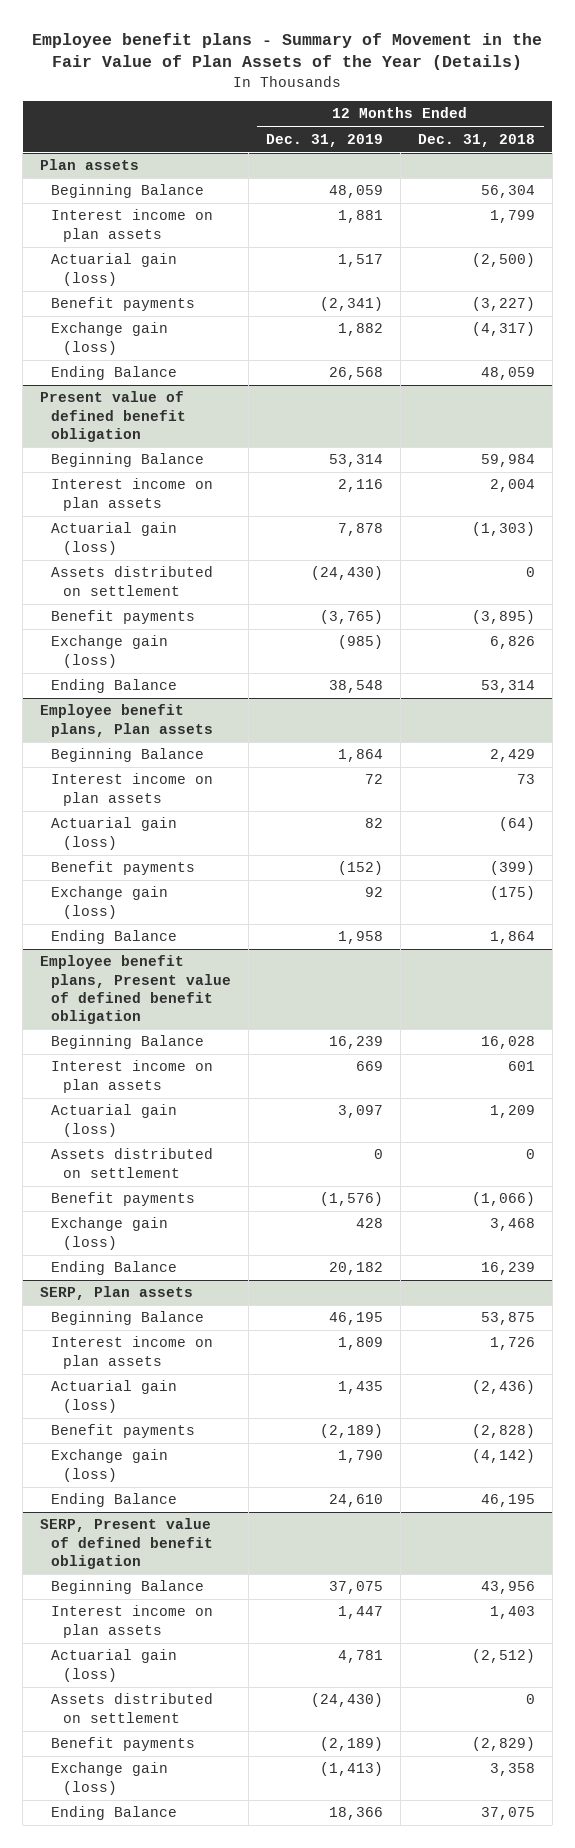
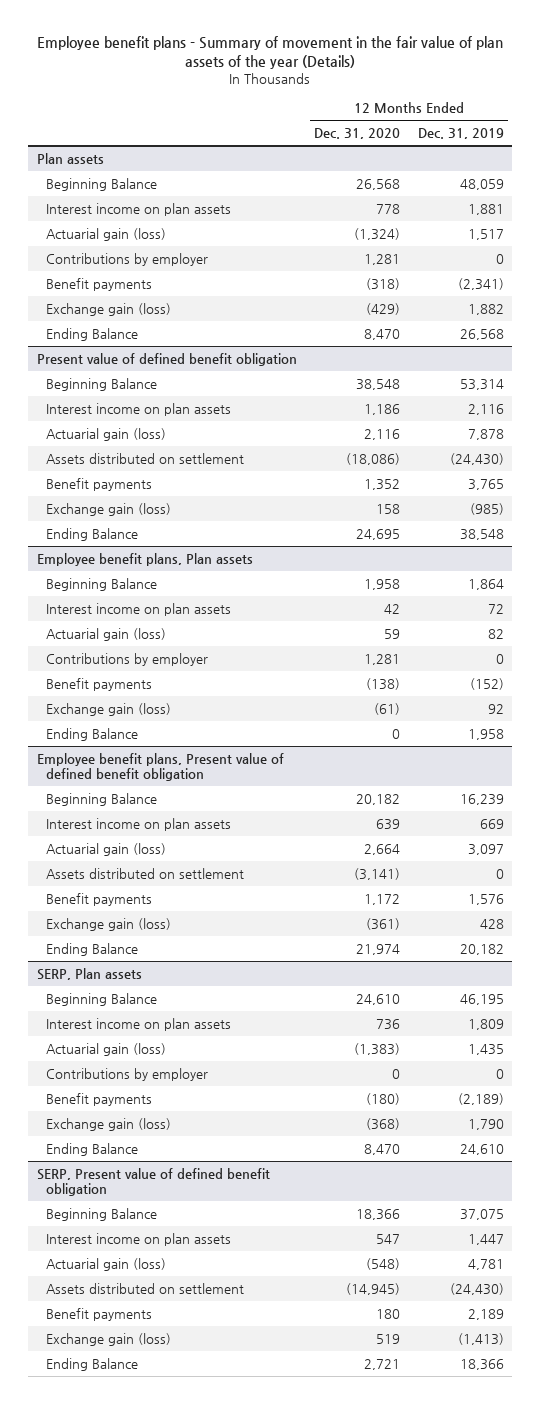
- Employee benefit plans - Summary of Movement in the Fair Value of Plan Assets of the Year (Details)
+ Employee benefit plans - Summary of movement in the fair value of plan assets of the year (Details)
- | 12 Months Ended Dec. 31, 2019 | 12 Months Ended Dec. 31, 2018
+ | 12 Months Ended Dec. 31, 2020 | 12 Months Ended Dec. 31, 2019
@ Plan assets
+ Contributions by employer | 1,281 | 0
@ Present value of defined benefit obligation
- Benefit payments | (3,765) | (3,895)
+ Benefit payments | 1,352 | 3,765
@ Employee benefit plans, Plan assets
+ Contributions by employer | 1,281 | 0
@ Employee benefit plans, Present value of defined benefit obligation
- Benefit payments | (1,576) | (1,066)
+ Benefit payments | 1,172 | 1,576
@ SERP, Plan assets
+ Contributions by employer | 0 | 0
@ SERP, Present value of defined benefit obligation
- Benefit payments | (2,189) | (2,829)
+ Benefit payments | 180 | 2,189

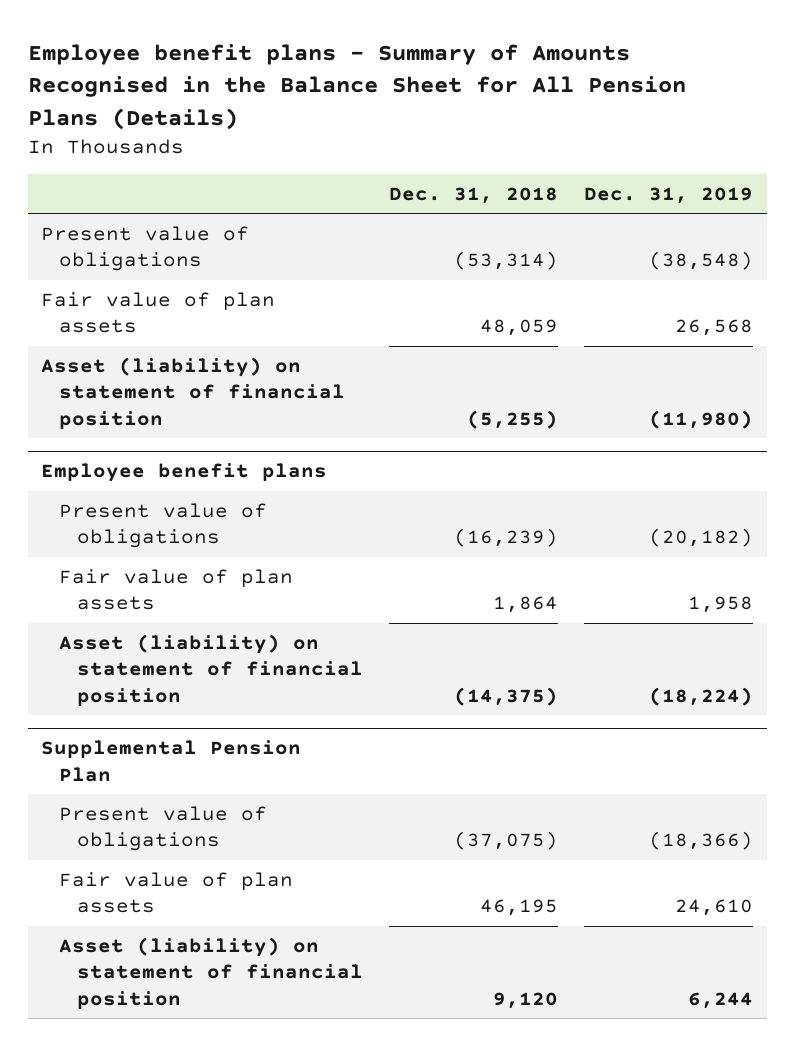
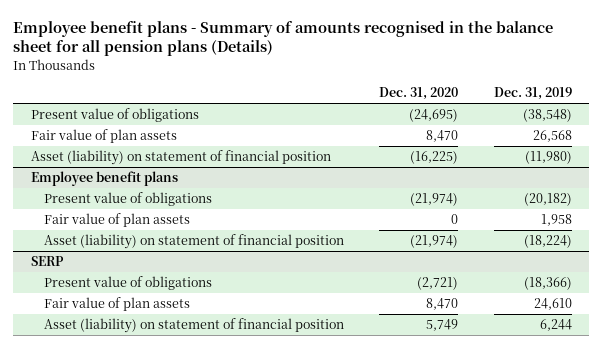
- Employee benefit plans - Summary of Amounts Recognised in the Balance Sheet for All Pension Plans (Details)
+ Employee benefit plans - Summary of amounts recognised in the balance sheet for all pension plans (Details)
- | Dec. 31, 2018 | Dec. 31, 2019
+ | Dec. 31, 2020 | Dec. 31, 2019
- Supplemental Pension Plan
+ SERP

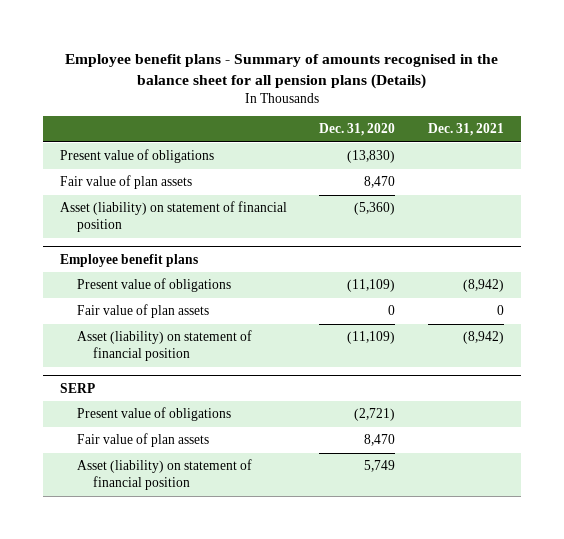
- | Dec. 31, 2020 | Dec. 31, 2019
+ | Dec. 31, 2020 | Dec. 31, 2021
- Present value of obligations | (24,695) | (38,548)
+ Present value of obligations | (13,830) |
- Asset (liability) on statement of financial position | (16,225) | (11,980)
+ Asset (liability) on statement of financial position | (5,360) |
@ Employee benefit plans
- Present value of obligations | (21,974) | (20,182)
+ Present value of obligations | (11,109) | (8,942)
- Asset (liability) on statement of financial position | (21,974) | (18,224)
+ Asset (liability) on statement of financial position | (11,109) | (8,942)

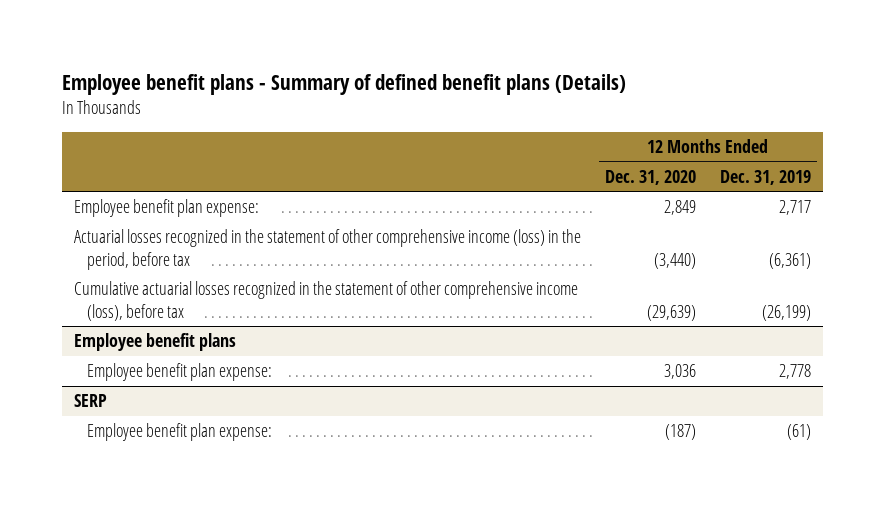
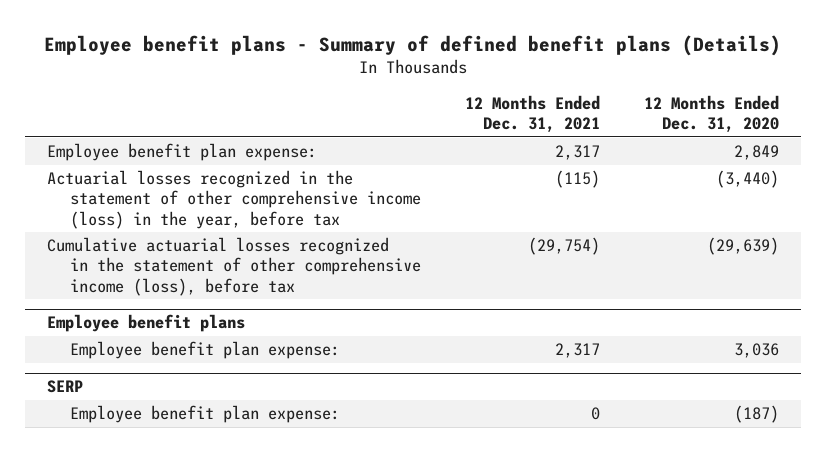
- | 12 Months Ended Dec. 31, 2020 | 12 Months Ended Dec. 31, 2019
+ | 12 Months Ended Dec. 31, 2021 | 12 Months Ended Dec. 31, 2020
- Actuarial losses recognized in the statement of other comprehensive income (loss) in the period, before tax | (3,440) | (6,361)
+ Actuarial losses recognized in the statement of other comprehensive income (loss) in the year, before tax | (115) | (3,440)

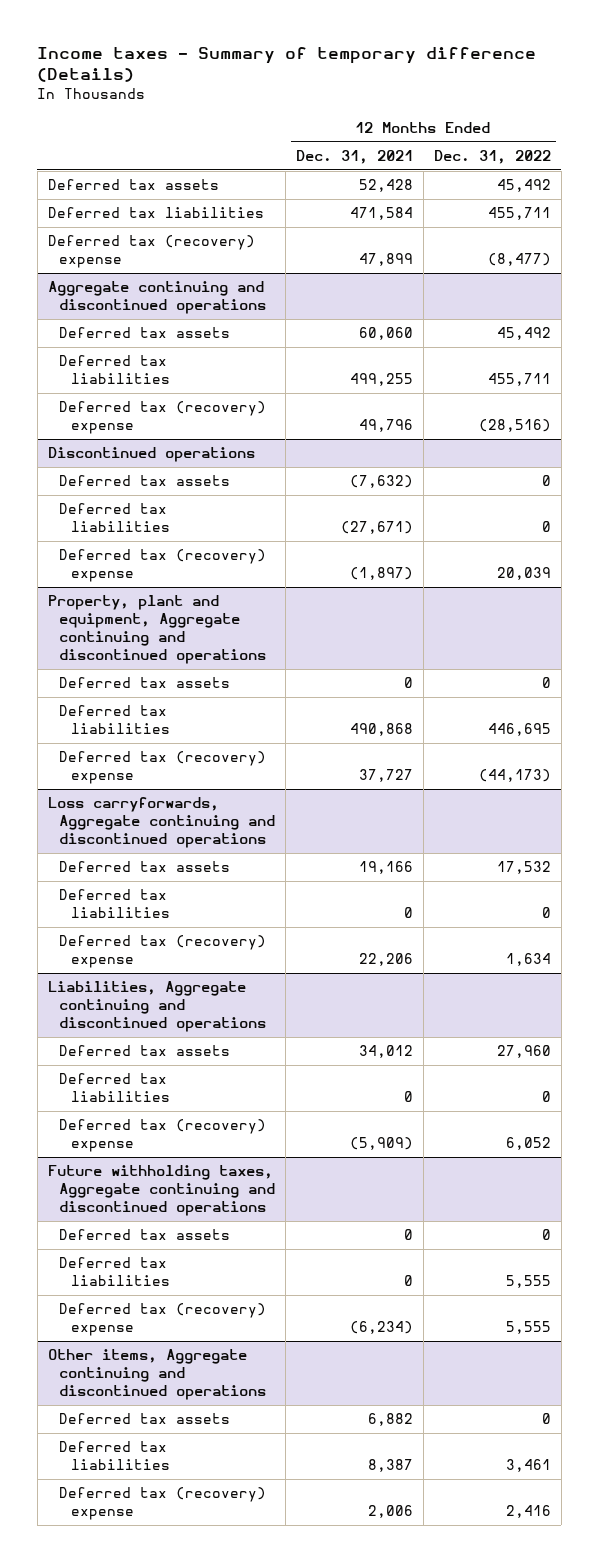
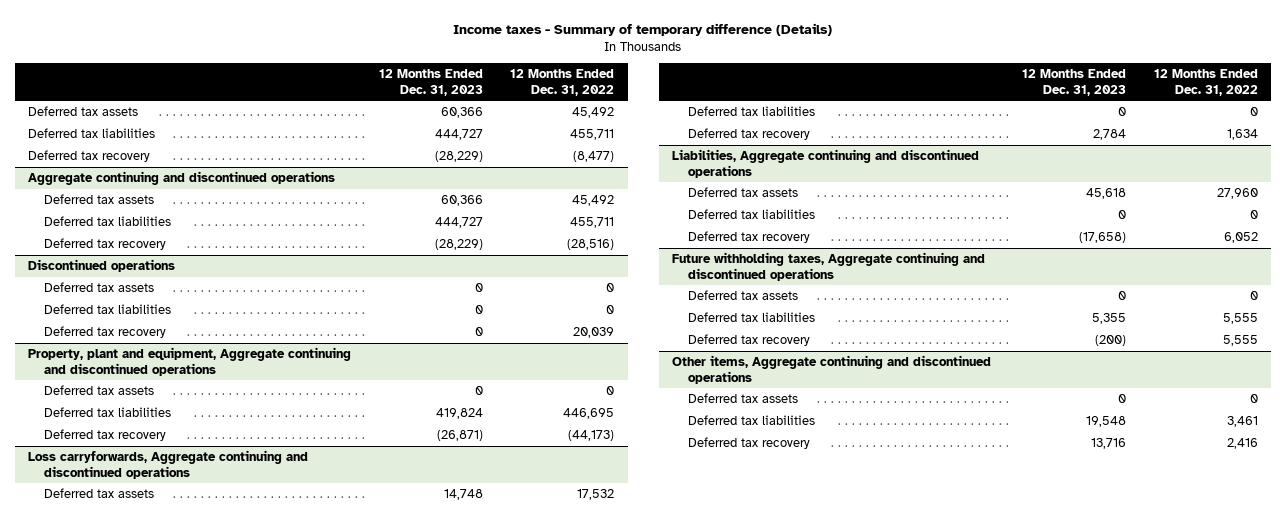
- | 12 Months Ended Dec. 31, 2021 | 12 Months Ended Dec. 31, 2022
+ | 12 Months Ended Dec. 31, 2023 | 12 Months Ended Dec. 31, 2022
- Deferred tax (recovery) expense | 47,899 | (8,477)
+ Deferred tax recovery | (28,229) | (8,477)
@ Aggregate continuing and discontinued operations
- Deferred tax (recovery) expense | 49,796 | (28,516)
+ Deferred tax recovery | (28,229) | (28,516)
@ Discontinued operations
- Deferred tax (recovery) expense | (1,897) | 20,039
+ Deferred tax recovery | 0 | 20,039
@ Property, plant and equipment, Aggregate continuing and discontinued operations
- Deferred tax (recovery) expense | 37,727 | (44,173)
+ Deferred tax recovery | (26,871) | (44,173)
@ Loss carryforwards, Aggregate continuing and discontinued operations
- Deferred tax (recovery) expense | 22,206 | 1,634
+ Deferred tax recovery | 2,784 | 1,634
@ Liabilities, Aggregate continuing and discontinued operations
- Deferred tax (recovery) expense | (5,909) | 6,052
+ Deferred tax recovery | (17,658) | 6,052
@ Future withholding taxes, Aggregate continuing and discontinued operations
- Deferred tax (recovery) expense | (6,234) | 5,555
+ Deferred tax recovery | (200) | 5,555
@ Other items, Aggregate continuing and discontinued operations
- Deferred tax (recovery) expense | 2,006 | 2,416
+ Deferred tax recovery | 13,716 | 2,416

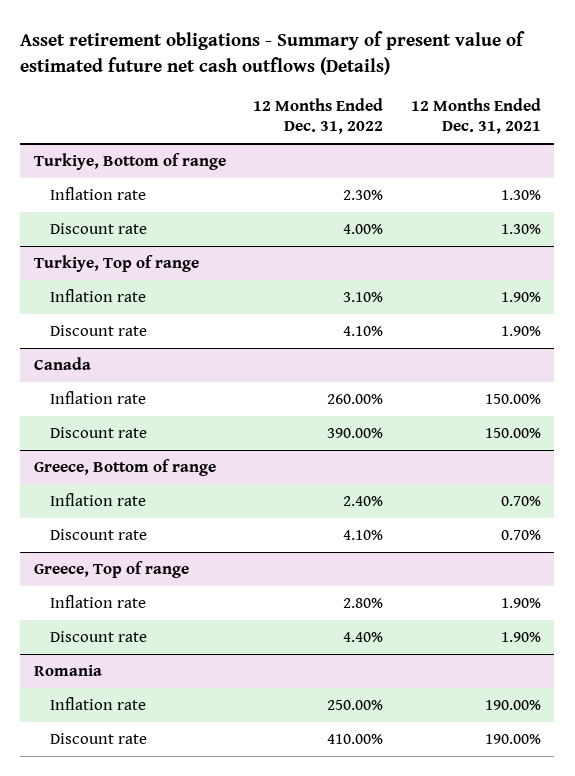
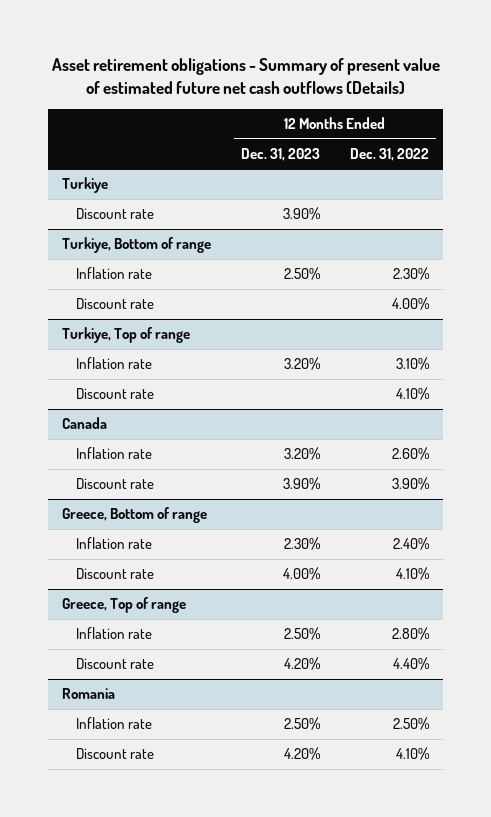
- | 12 Months Ended Dec. 31, 2022 | 12 Months Ended Dec. 31, 2021
+ | 12 Months Ended Dec. 31, 2023 | 12 Months Ended Dec. 31, 2022
+ Turkiye
+ Discount rate | 3.90% |
@ Canada
- Inflation rate | 260.00% | 150.00%
- Discount rate | 390.00% | 150.00%
+ Inflation rate | 3.20% | 2.60%
+ Discount rate | 3.90% | 3.90%
@ Romania
- Inflation rate | 250.00% | 190.00%
- Discount rate | 410.00% | 190.00%
+ Inflation rate | 2.50% | 2.50%
+ Discount rate | 4.20% | 4.10%

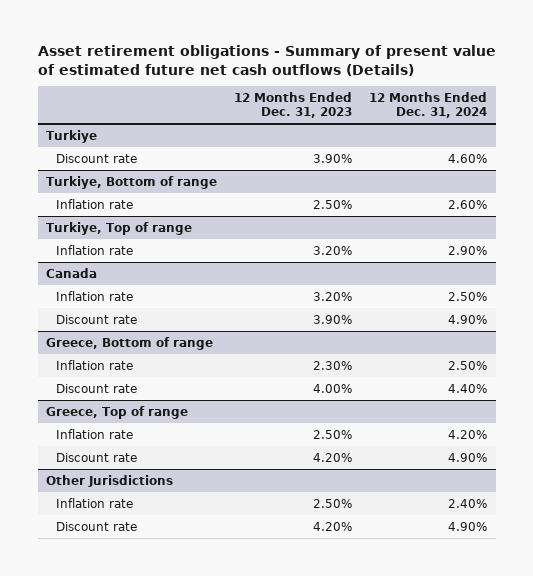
- | 12 Months Ended Dec. 31, 2023 | 12 Months Ended Dec. 31, 2022
+ | 12 Months Ended Dec. 31, 2023 | 12 Months Ended Dec. 31, 2024
@ Turkiye, Bottom of range
- Discount rate | | 4.00%
@ Turkiye, Top of range
- Discount rate | | 4.10%
- Romania
+ Other Jurisdictions

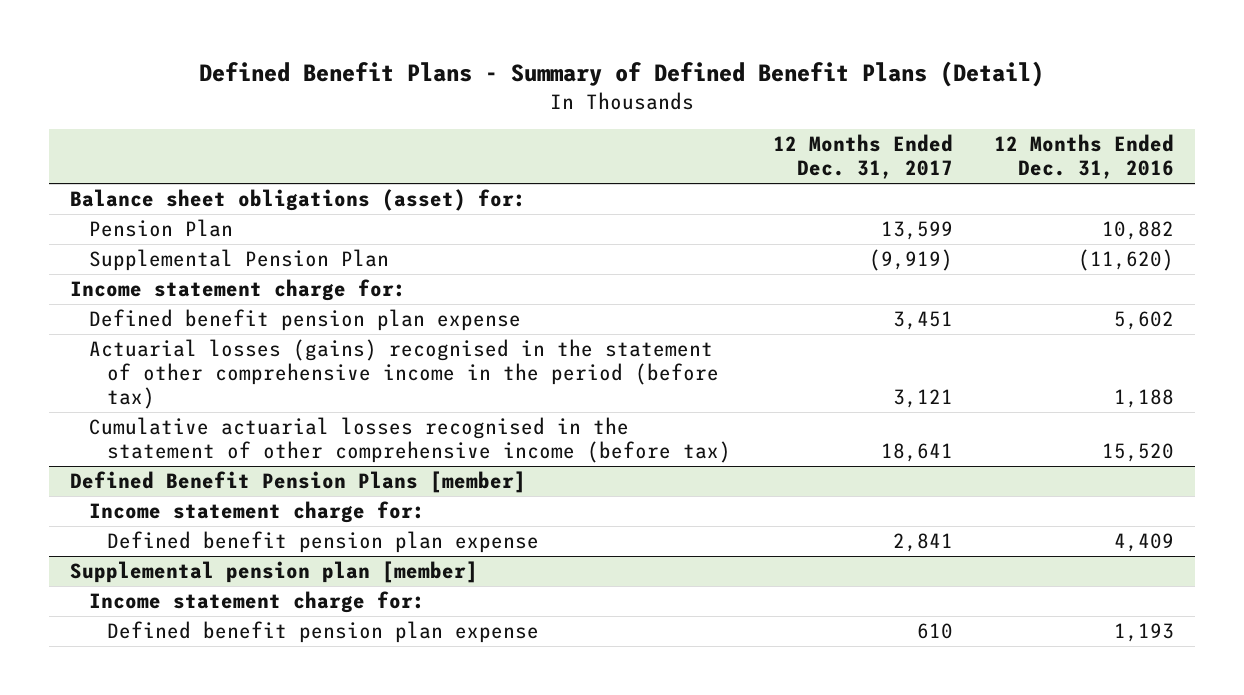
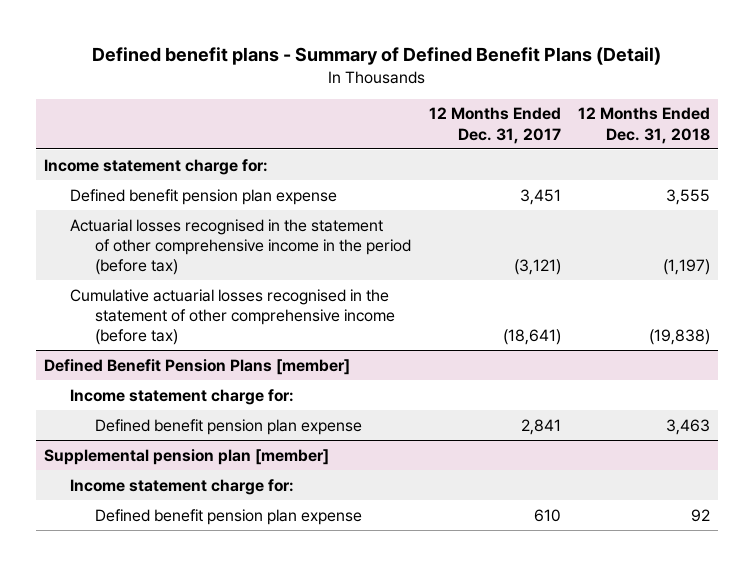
- Defined Benefit Plans - Summary of Defined Benefit Plans (Detail)
+ Defined benefit plans - Summary of Defined Benefit Plans (Detail)
- | 12 Months Ended Dec. 31, 2017 | 12 Months Ended Dec. 31, 2016
+ | 12 Months Ended Dec. 31, 2017 | 12 Months Ended Dec. 31, 2018
- Balance sheet obligations (asset) for:
- Pension Plan | 13,599 | 10,882
- Supplemental Pension Plan | (9,919) | (11,620)
- Actuarial losses (gains) recognised in the statement of other comprehensive income in the period (before tax) | 3,121 | 1,188
- Cumulative actuarial losses recognised in the statement of other comprehensive income (before tax) | 18,641 | 15,520
+ Actuarial losses recognised in the statement of other comprehensive income in the period (before tax) | (3,121) | (1,197)
+ Cumulative actuarial losses recognised in the statement of other comprehensive income (before tax) | (18,641) | (19,838)

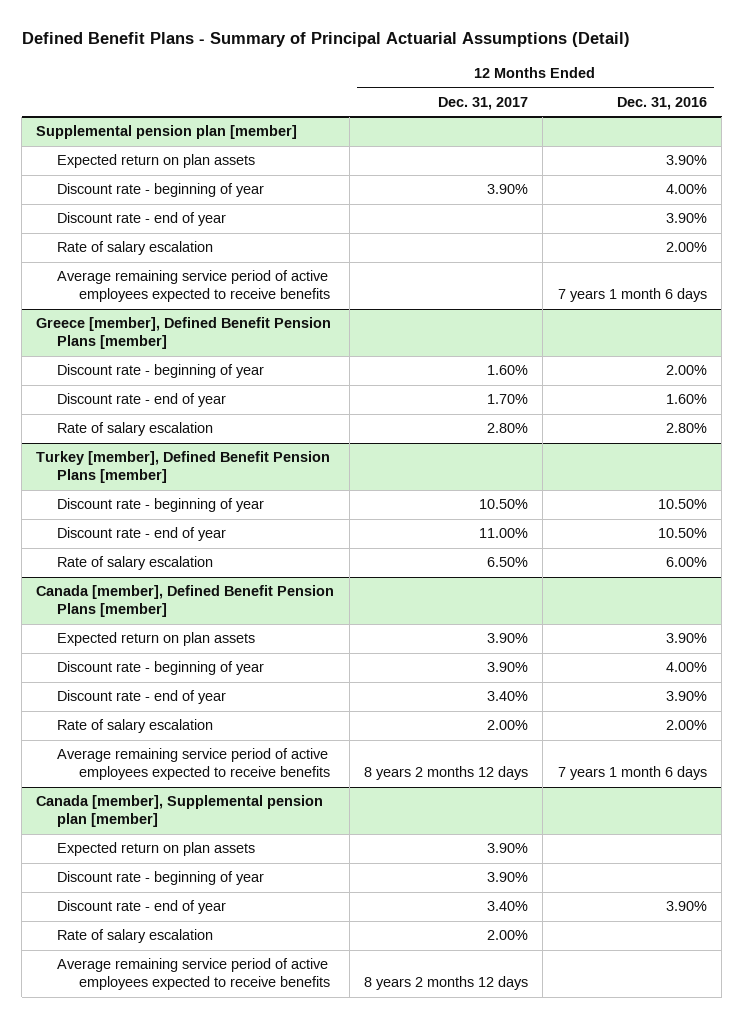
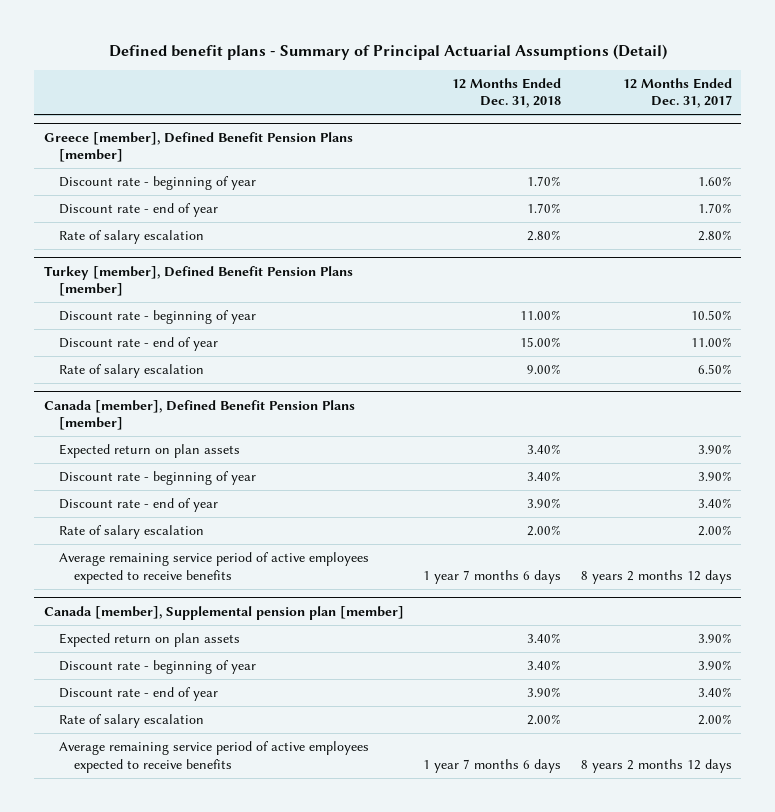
- Defined Benefit Plans - Summary of Principal Actuarial Assumptions (Detail)
+ Defined benefit plans - Summary of Principal Actuarial Assumptions (Detail)
- | 12 Months Ended Dec. 31, 2017 | 12 Months Ended Dec. 31, 2016
+ | 12 Months Ended Dec. 31, 2018 | 12 Months Ended Dec. 31, 2017
- Supplemental pension plan [member]
- Expected return on plan assets | | 3.90%
- Discount rate - beginning of year | 3.90% | 4.00%
- Discount rate - end of year | | 3.90%
- Rate of salary escalation | | 2.00%
- Average remaining service period of active employees expected to receive benefits | | 7 years 1 month 6 days

